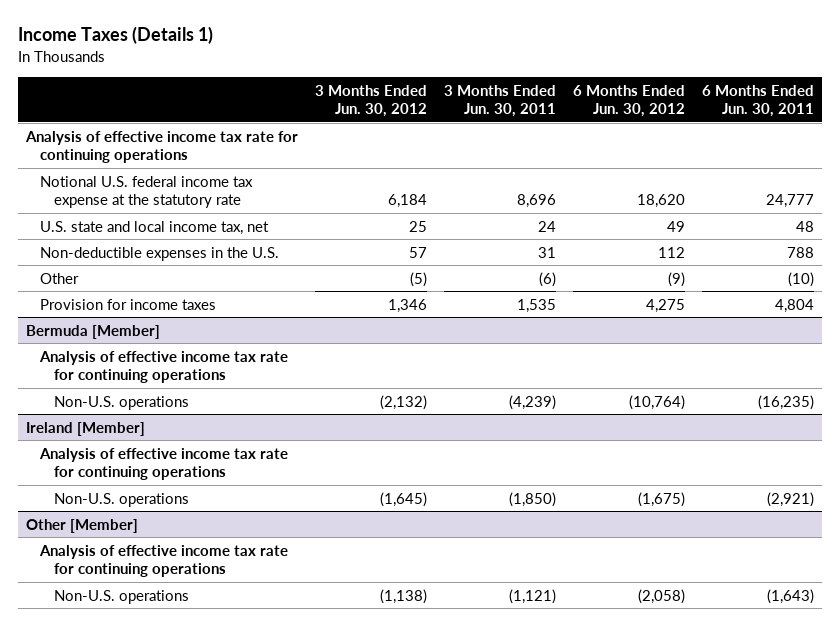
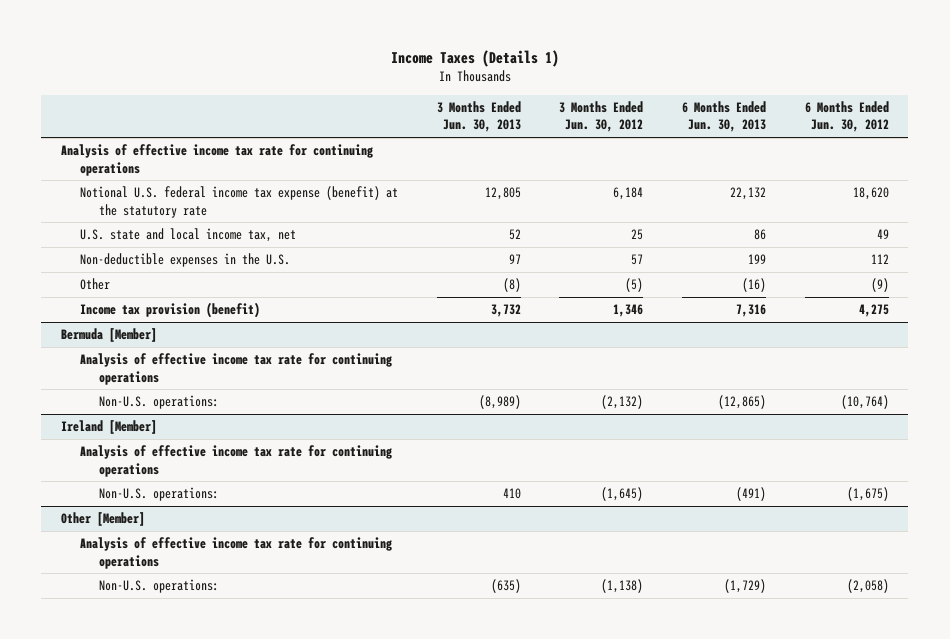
- | 3 Months Ended Jun. 30, 2012 | 3 Months Ended Jun. 30, 2011 | 6 Months Ended Jun. 30, 2012 | 6 Months Ended Jun. 30, 2011
+ | 3 Months Ended Jun. 30, 2013 | 3 Months Ended Jun. 30, 2012 | 6 Months Ended Jun. 30, 2013 | 6 Months Ended Jun. 30, 2012
- Notional U.S. federal income tax expense at the statutory rate | 6,184 | 8,696 | 18,620 | 24,777
+ Notional U.S. federal income tax expense (benefit) at the statutory rate | 12,805 | 6,184 | 22,132 | 18,620
- Provision for income taxes | 1,346 | 1,535 | 4,275 | 4,804
+ Income tax provision (benefit) | 3,732 | 1,346 | 7,316 | 4,275
@ Bermuda [Member]
- Non-U.S. operations | (2,132) | (4,239) | (10,764) | (16,235)
+ Non-U.S. operations: | (8,989) | (2,132) | (12,865) | (10,764)
@ Ireland [Member]
- Non-U.S. operations | (1,645) | (1,850) | (1,675) | (2,921)
+ Non-U.S. operations: | 410 | (1,645) | (491) | (1,675)
@ Other [Member]
- Non-U.S. operations | (1,138) | (1,121) | (2,058) | (1,643)
+ Non-U.S. operations: | (635) | (1,138) | (1,729) | (2,058)

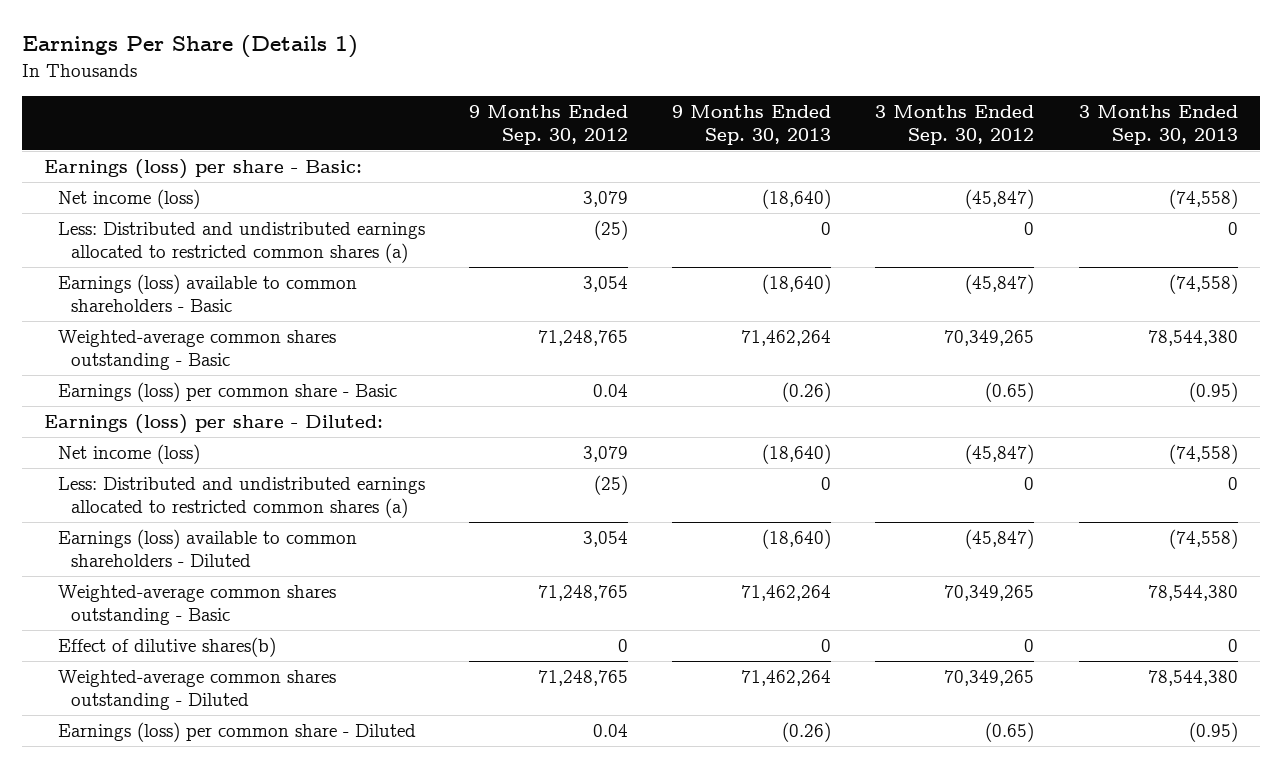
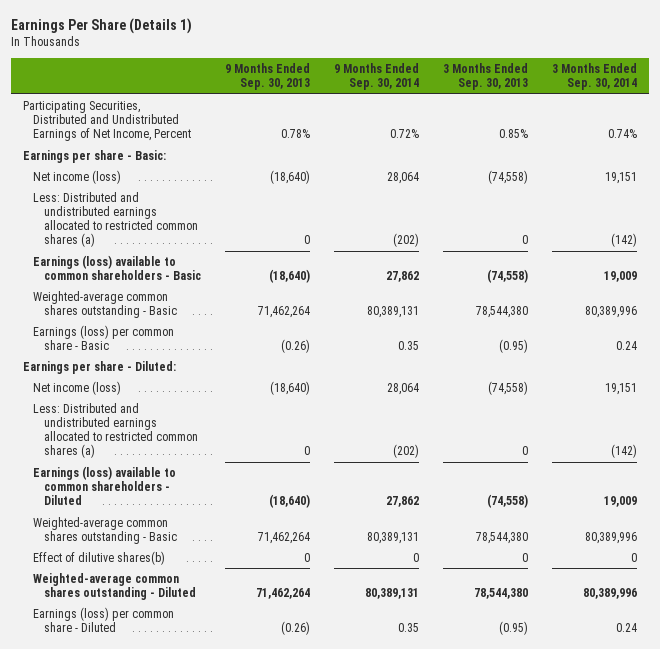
- | 9 Months Ended Sep. 30, 2012 | 9 Months Ended Sep. 30, 2013 | 3 Months Ended Sep. 30, 2012 | 3 Months Ended Sep. 30, 2013
+ | 9 Months Ended Sep. 30, 2013 | 9 Months Ended Sep. 30, 2014 | 3 Months Ended Sep. 30, 2013 | 3 Months Ended Sep. 30, 2014
- Earnings (loss) per share - Basic:
+ Participating Securities, Distributed and Undistributed Earnings of Net Income, Percent | 0.78% | 0.72% | 0.85% | 0.74%
+ Earnings per share - Basic:
- Earnings (loss) per share - Diluted:
+ Earnings per share - Diluted:

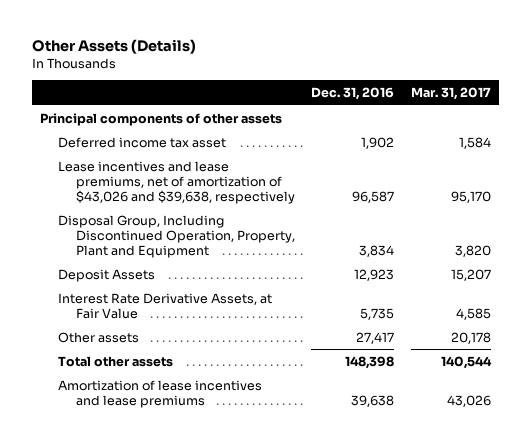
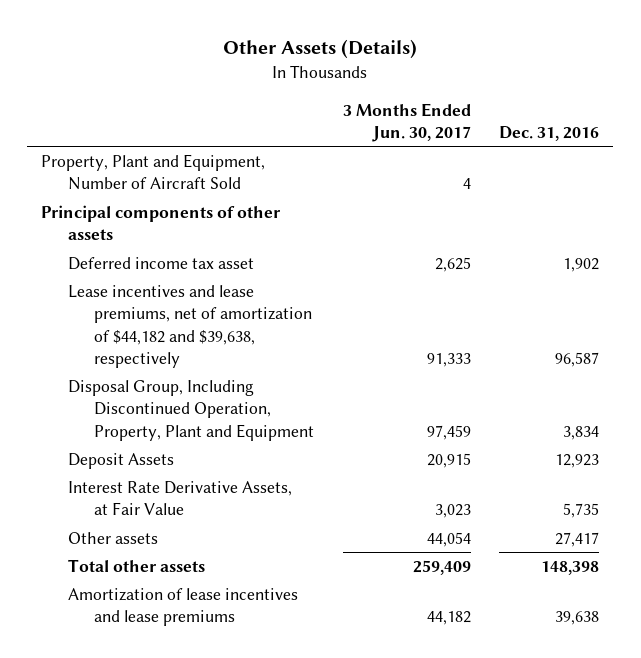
- | Dec. 31, 2016 | Mar. 31, 2017
+ | 3 Months Ended Jun. 30, 2017 | Dec. 31, 2016
+ Property, Plant and Equipment, Number of Aircraft Sold | 4 |
- Lease incentives and lease premiums, net of amortization of $43,026 and $39,638, respectively | 96,587 | 95,170
+ Lease incentives and lease premiums, net of amortization of $44,182 and $39,638, respectively | 91,333 | 96,587

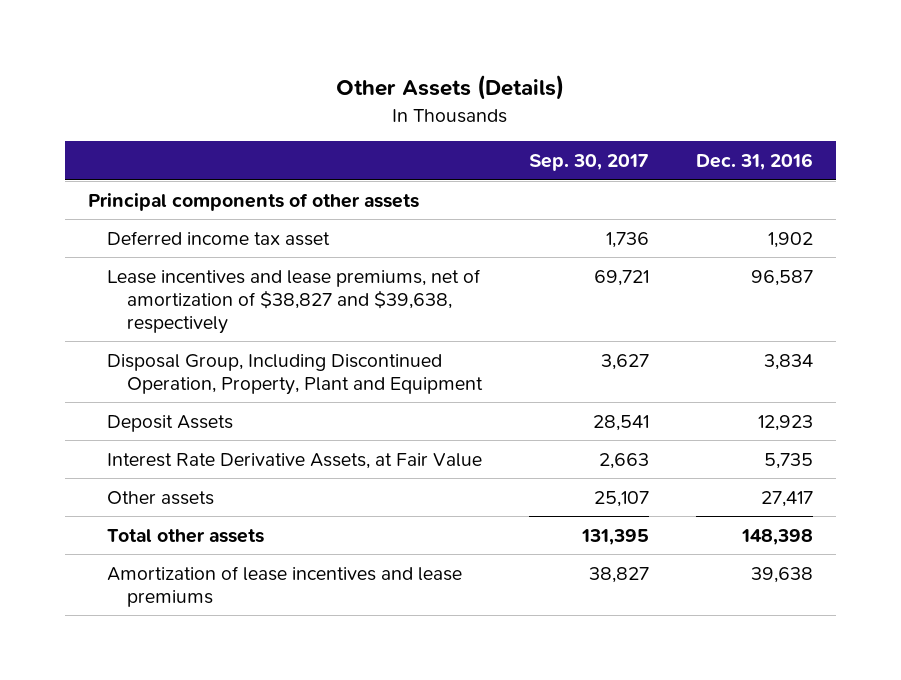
- | 3 Months Ended Jun. 30, 2017 | Dec. 31, 2016
+ | Sep. 30, 2017 | Dec. 31, 2016
- Property, Plant and Equipment, Number of Aircraft Sold | 4 |
- Lease incentives and lease premiums, net of amortization of $44,182 and $39,638, respectively | 91,333 | 96,587
+ Lease incentives and lease premiums, net of amortization of $38,827 and $39,638, respectively | 69,721 | 96,587

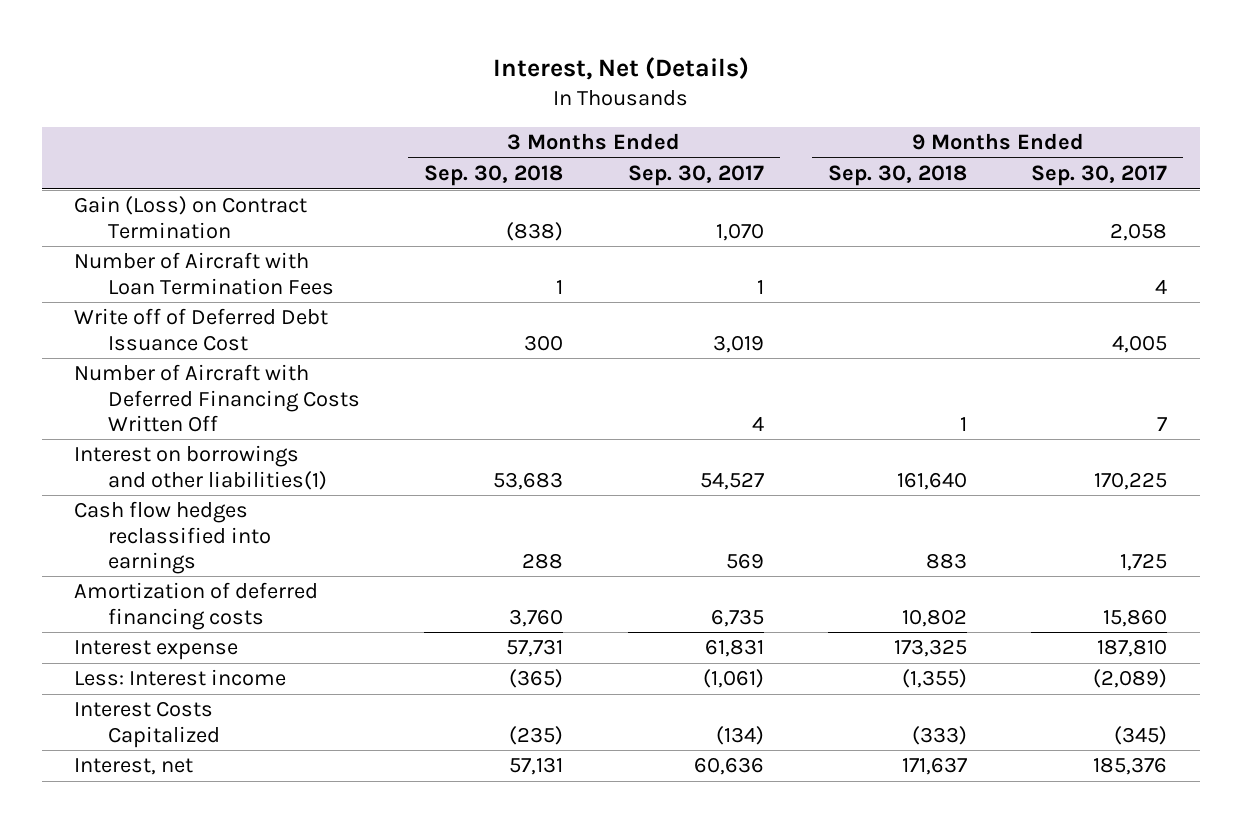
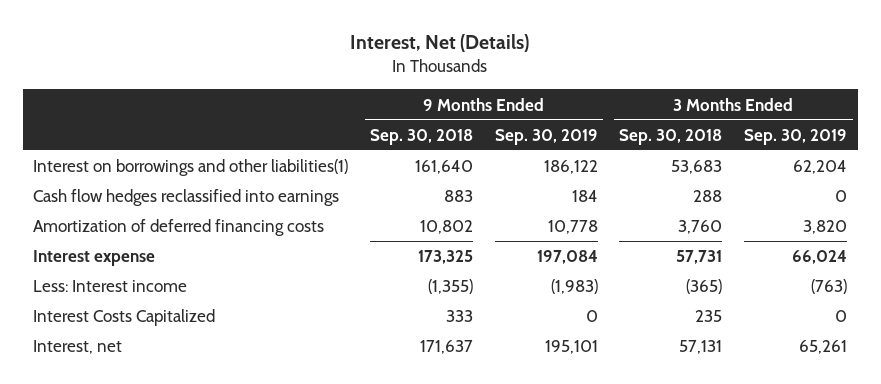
- | 3 Months Ended Sep. 30, 2018 | 3 Months Ended Sep. 30, 2017 | 9 Months Ended Sep. 30, 2018 | 9 Months Ended Sep. 30, 2017
+ | 9 Months Ended Sep. 30, 2018 | 9 Months Ended Sep. 30, 2019 | 3 Months Ended Sep. 30, 2018 | 3 Months Ended Sep. 30, 2019
- Gain (Loss) on Contract Termination | (838) | 1,070 | | 2,058
- Number of Aircraft with Loan Termination Fees | 1 | 1 | | 4
- Write off of Deferred Debt Issuance Cost | 300 | 3,019 | | 4,005
- Number of Aircraft with Deferred Financing Costs Written Off | | 4 | 1 | 7
- Interest Costs Capitalized | (235) | (134) | (333) | (345)
+ Interest Costs Capitalized | 333 | 0 | 235 | 0

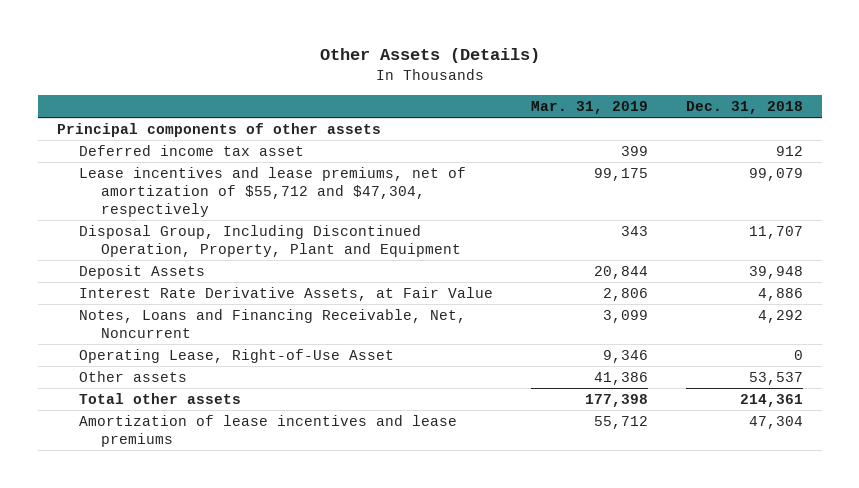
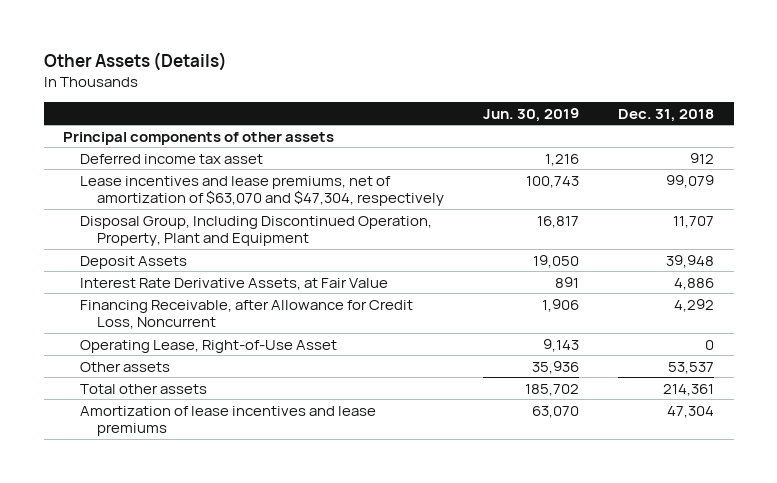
- | Mar. 31, 2019 | Dec. 31, 2018
+ | Jun. 30, 2019 | Dec. 31, 2018
- Lease incentives and lease premiums, net of amortization of $55,712 and $47,304, respectively | 99,175 | 99,079
+ Lease incentives and lease premiums, net of amortization of $63,070 and $47,304, respectively | 100,743 | 99,079
- Notes, Loans and Financing Receivable, Net, Noncurrent | 3,099 | 4,292
+ Financing Receivable, after Allowance for Credit Loss, Noncurrent | 1,906 | 4,292

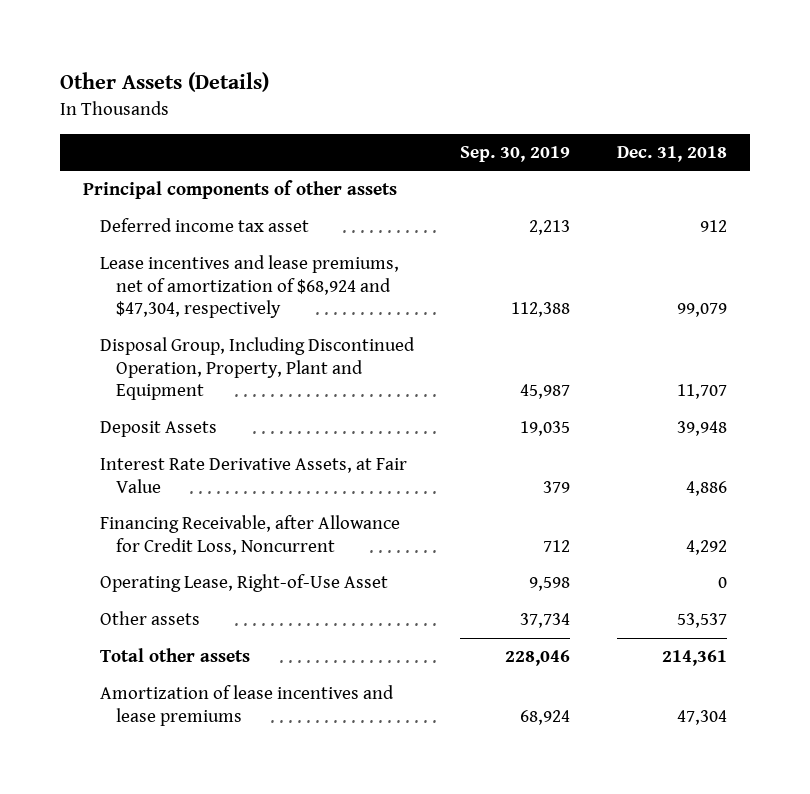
- | Jun. 30, 2019 | Dec. 31, 2018
+ | Sep. 30, 2019 | Dec. 31, 2018
- Lease incentives and lease premiums, net of amortization of $63,070 and $47,304, respectively | 100,743 | 99,079
+ Lease incentives and lease premiums, net of amortization of $68,924 and $47,304, respectively | 112,388 | 99,079

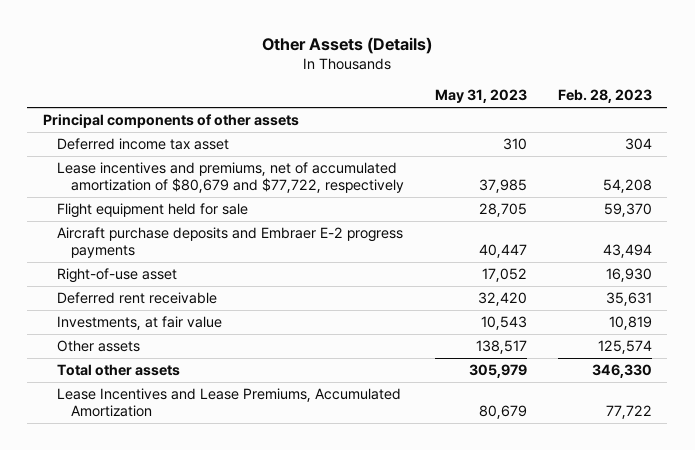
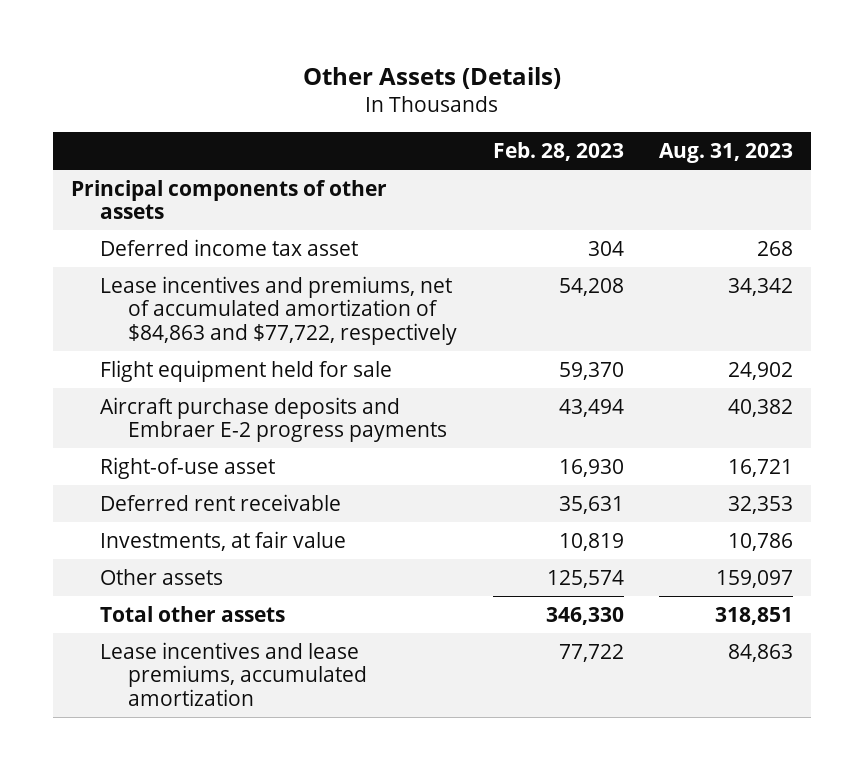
- | May 31, 2023 | Feb. 28, 2023
+ | Feb. 28, 2023 | Aug. 31, 2023
- Lease incentives and premiums, net of accumulated amortization of $80,679 and $77,722, respectively | 37,985 | 54,208
+ Lease incentives and premiums, net of accumulated amortization of $84,863 and $77,722, respectively | 54,208 | 34,342
- Lease Incentives and Lease Premiums, Accumulated Amortization | 80,679 | 77,722
+ Lease incentives and lease premiums, accumulated amortization | 77,722 | 84,863

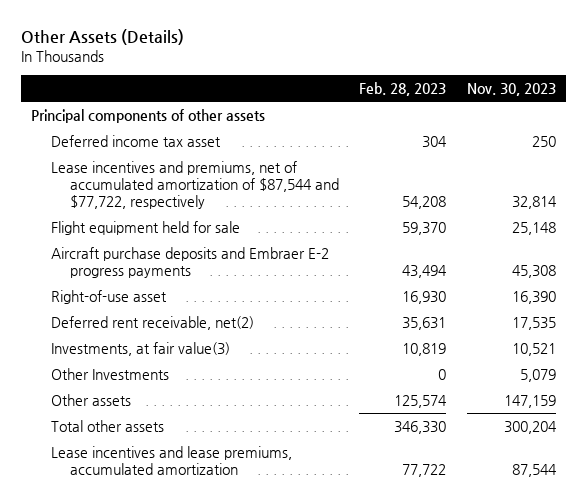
- | Feb. 28, 2023 | Aug. 31, 2023
+ | Feb. 28, 2023 | Nov. 30, 2023
- Lease incentives and premiums, net of accumulated amortization of $84,863 and $77,722, respectively | 54,208 | 34,342
+ Lease incentives and premiums, net of accumulated amortization of $87,544 and $77,722, respectively | 54,208 | 32,814
- Deferred rent receivable | 35,631 | 32,353
- Investments, at fair value | 10,819 | 10,786
+ Deferred rent receivable, net(2) | 35,631 | 17,535
+ Investments, at fair value(3) | 10,819 | 10,521
+ Other Investments | 0 | 5,079

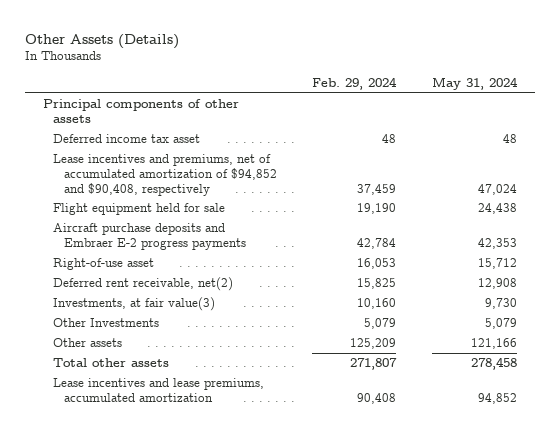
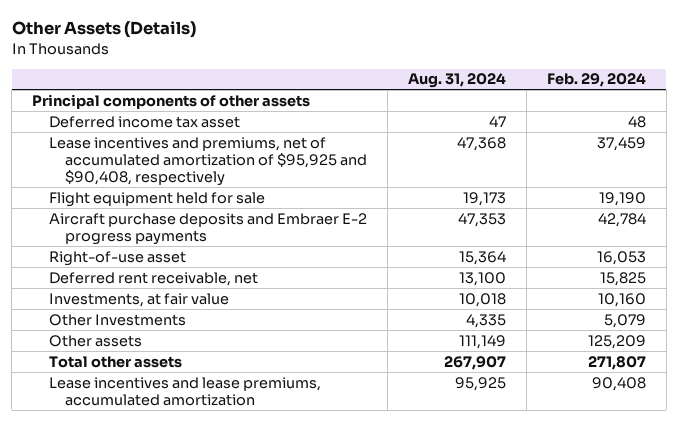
- | Feb. 29, 2024 | May 31, 2024
+ | Aug. 31, 2024 | Feb. 29, 2024
- Lease incentives and premiums, net of accumulated amortization of $94,852 and $90,408, respectively | 37,459 | 47,024
+ Lease incentives and premiums, net of accumulated amortization of $95,925 and $90,408, respectively | 47,368 | 37,459
- Deferred rent receivable, net(2) | 15,825 | 12,908
- Investments, at fair value(3) | 10,160 | 9,730
+ Deferred rent receivable, net | 13,100 | 15,825
+ Investments, at fair value | 10,018 | 10,160

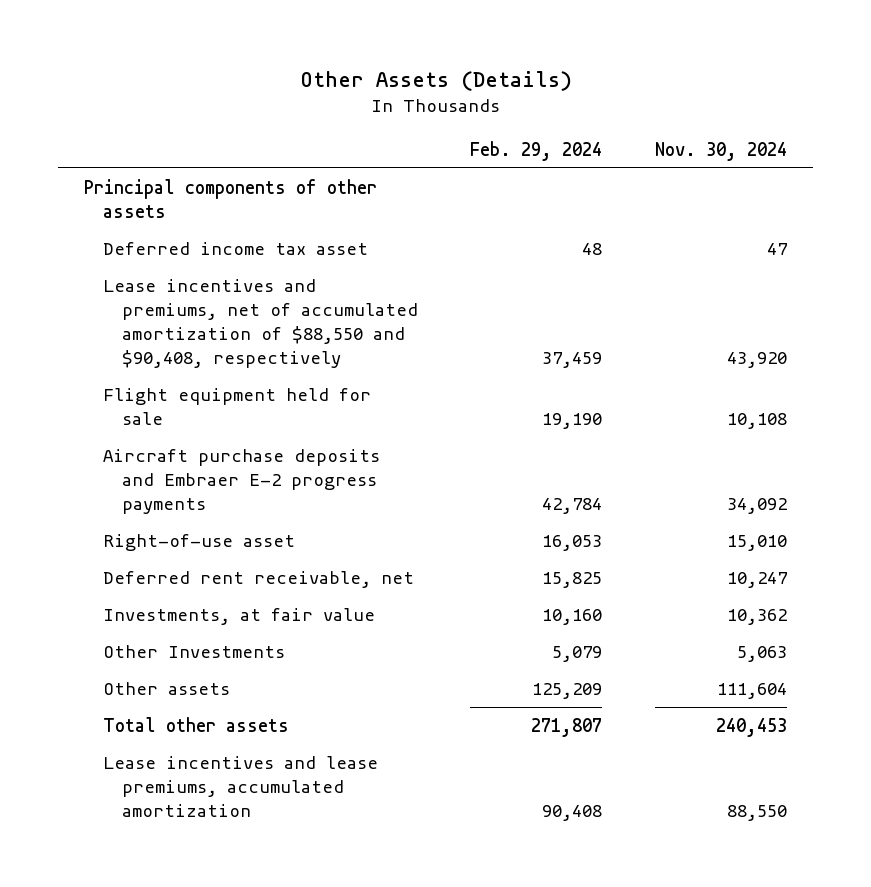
- | Aug. 31, 2024 | Feb. 29, 2024
+ | Feb. 29, 2024 | Nov. 30, 2024
- Lease incentives and premiums, net of accumulated amortization of $95,925 and $90,408, respectively | 47,368 | 37,459
+ Lease incentives and premiums, net of accumulated amortization of $88,550 and $90,408, respectively | 37,459 | 43,920

